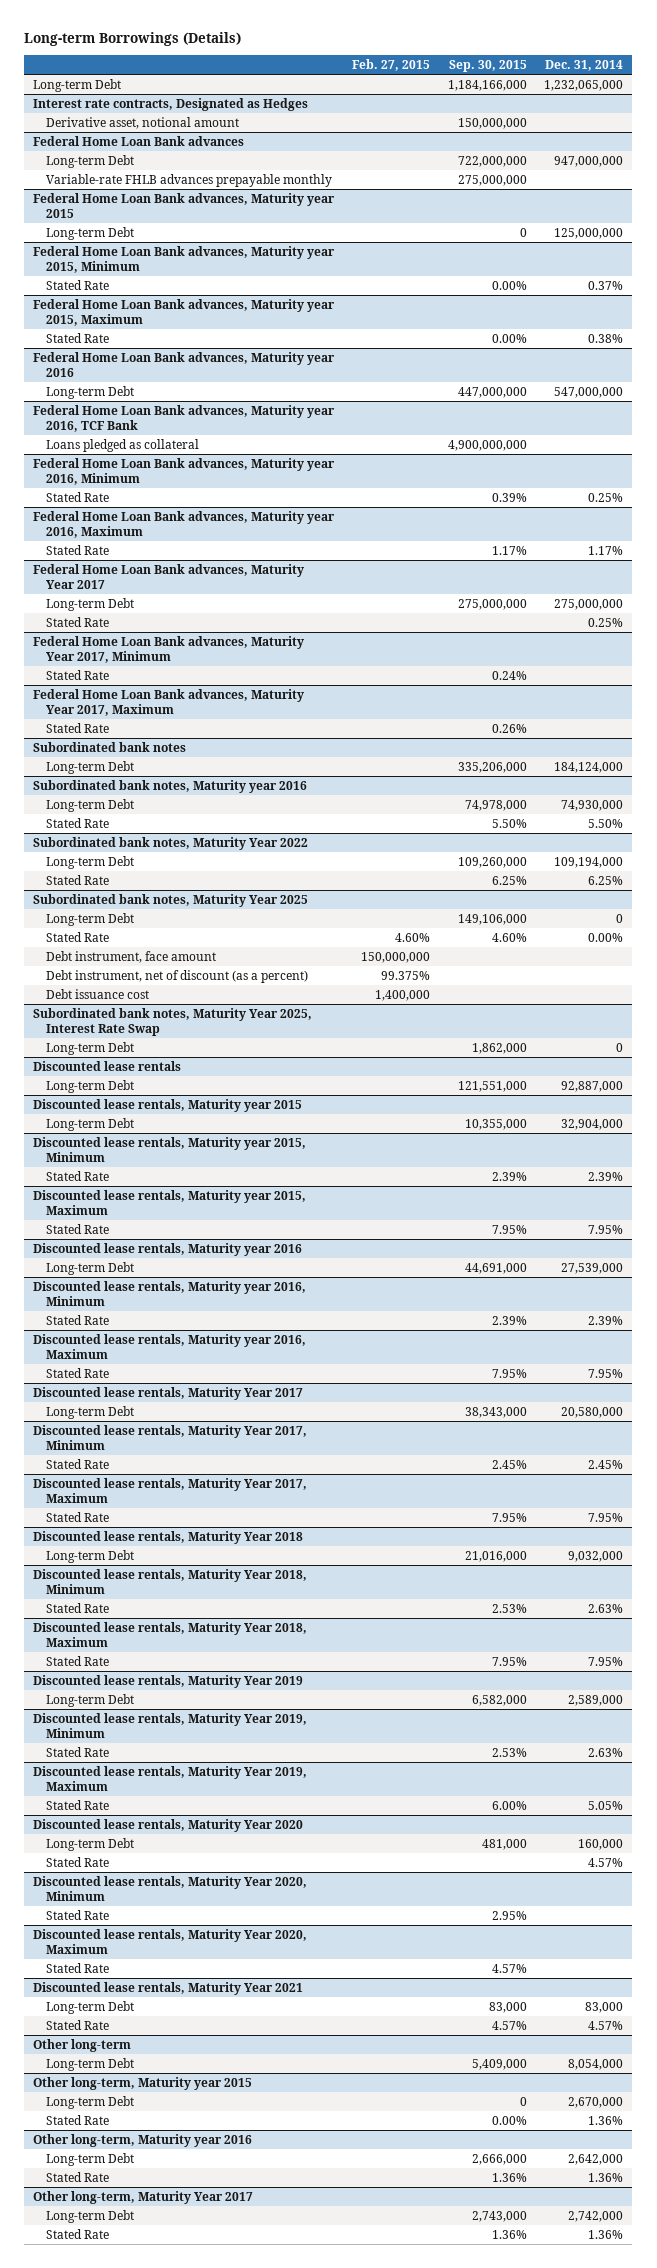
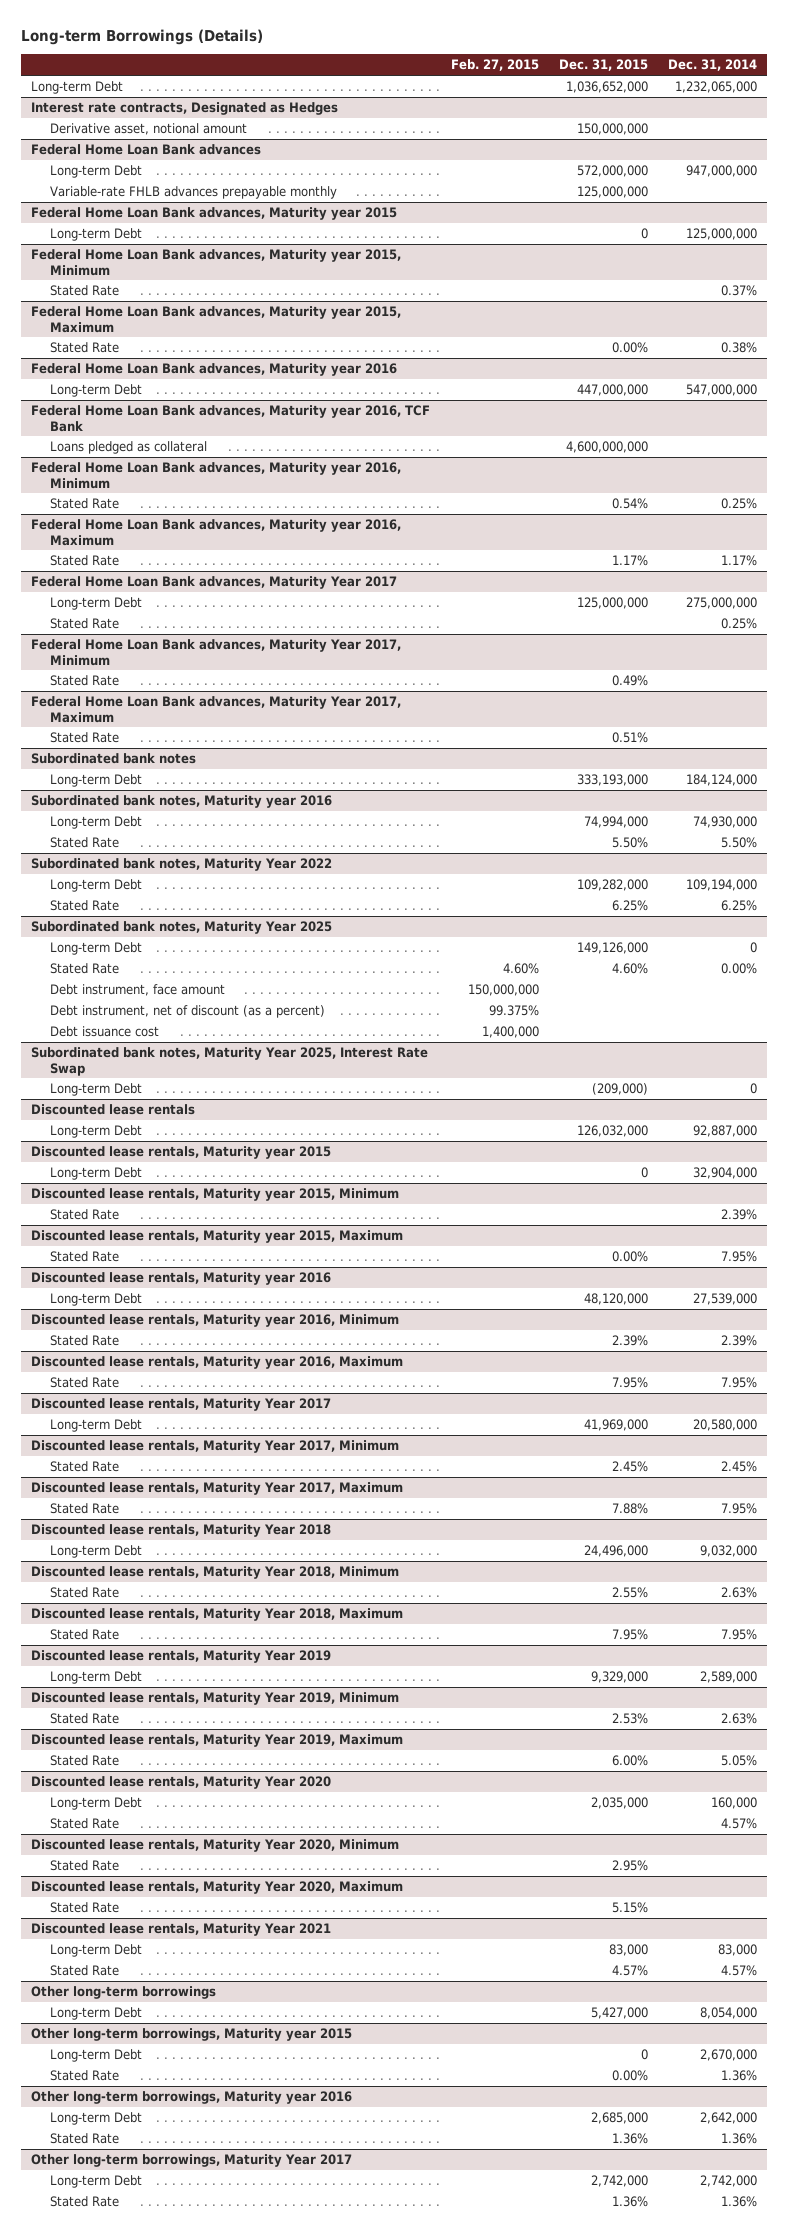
- | Feb. 27, 2015 | Sep. 30, 2015 | Dec. 31, 2014
+ | Feb. 27, 2015 | Dec. 31, 2015 | Dec. 31, 2014
- Other long-term
+ Other long-term borrowings
- Other long-term, Maturity year 2015
+ Other long-term borrowings, Maturity year 2015
- Other long-term, Maturity year 2016
+ Other long-term borrowings, Maturity year 2016
- Other long-term, Maturity Year 2017
+ Other long-term borrowings, Maturity Year 2017

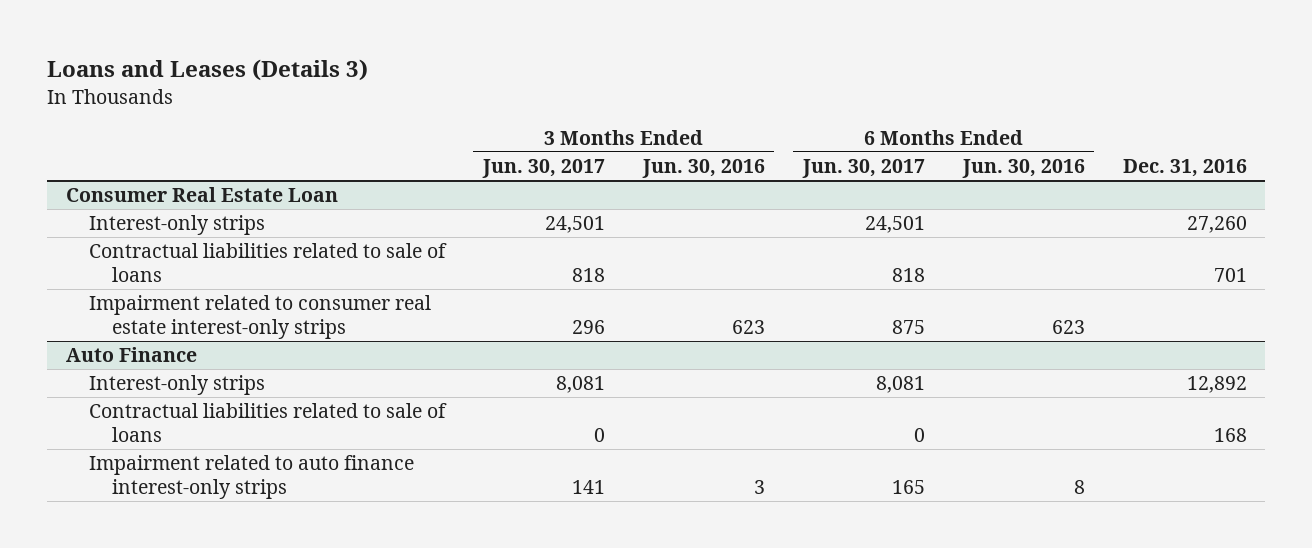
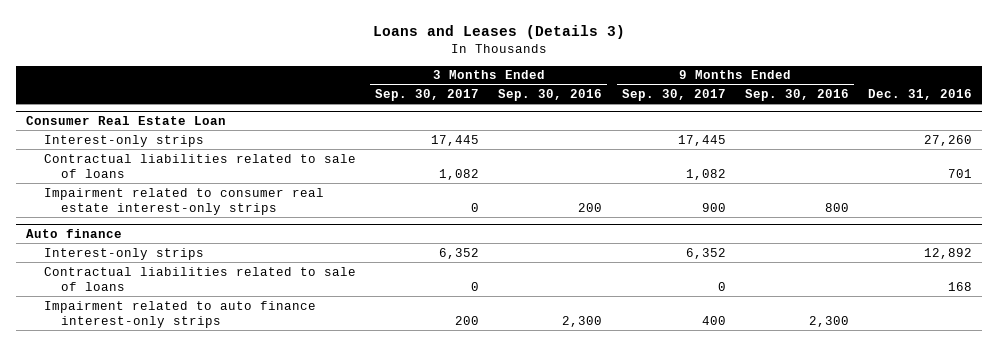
- | 3 Months Ended Jun. 30, 2017 | 3 Months Ended Jun. 30, 2016 | 6 Months Ended Jun. 30, 2017 | 6 Months Ended Jun. 30, 2016 | Dec. 31, 2016
+ | 3 Months Ended Sep. 30, 2017 | 3 Months Ended Sep. 30, 2016 | 9 Months Ended Sep. 30, 2017 | 9 Months Ended Sep. 30, 2016 | Dec. 31, 2016
- Auto Finance
+ Auto finance

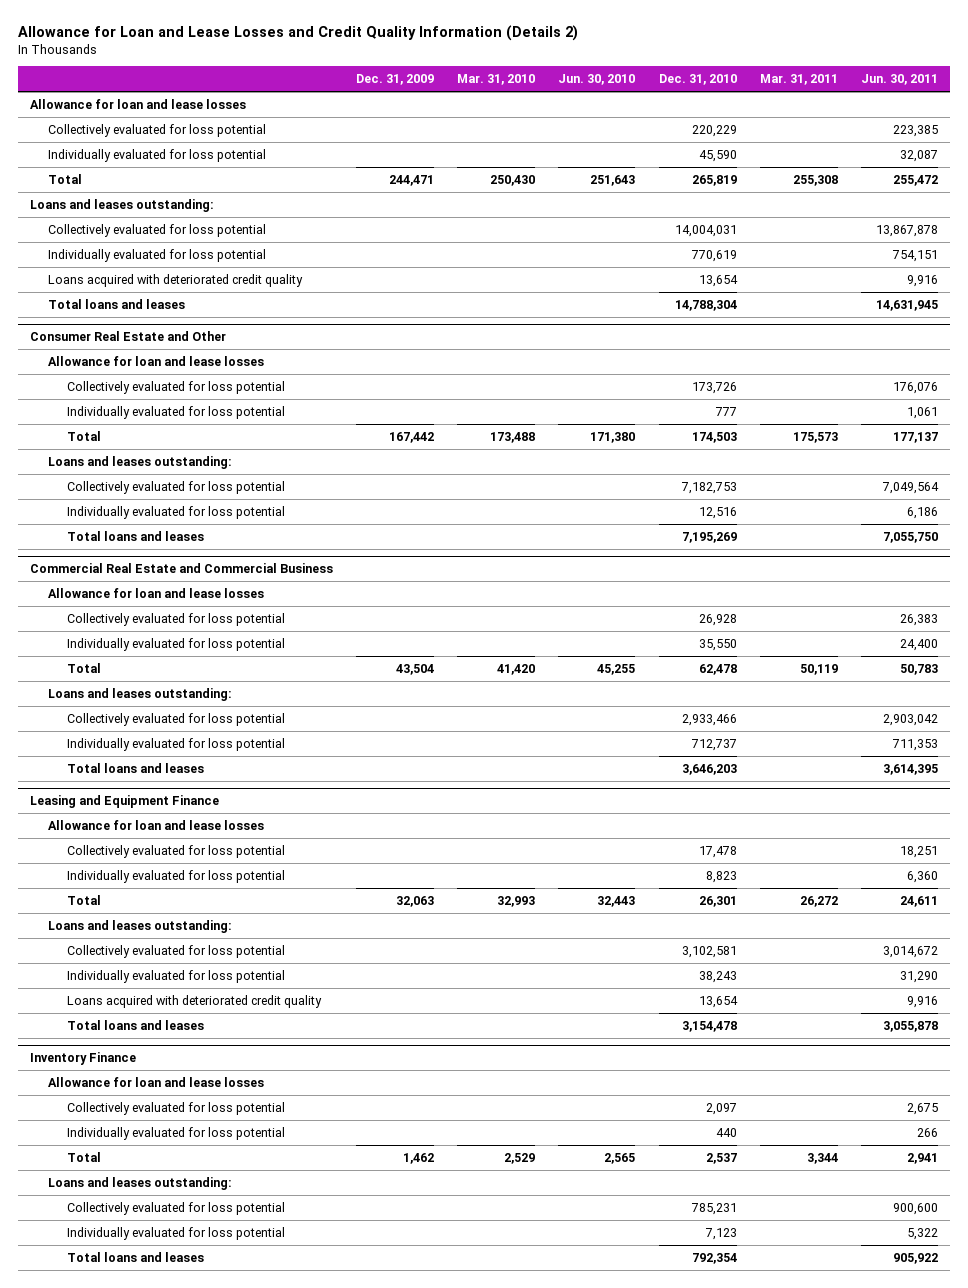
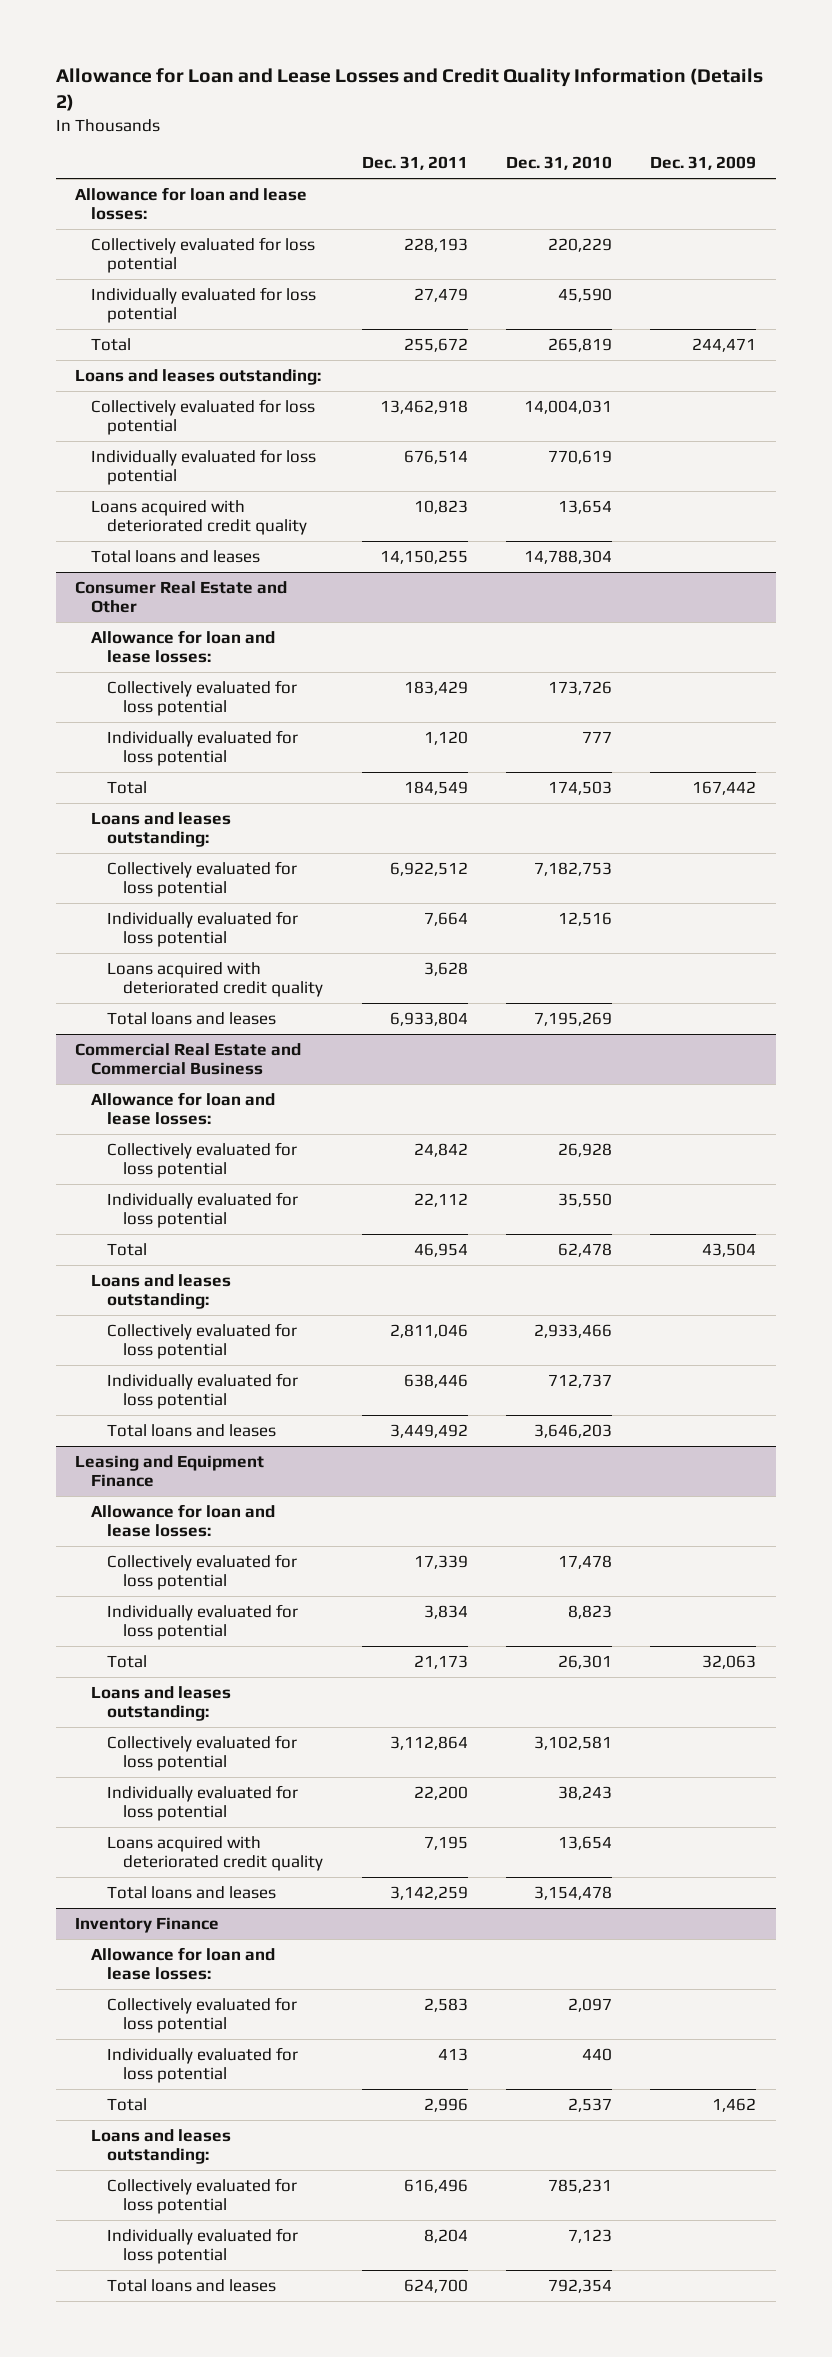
- | Dec. 31, 2009 | Mar. 31, 2010 | Jun. 30, 2010 | Dec. 31, 2010 | Mar. 31, 2011 | Jun. 30, 2011
+ | Dec. 31, 2011 | Dec. 31, 2010 | Dec. 31, 2009
- Allowance for loan and lease losses
+ Allowance for loan and lease losses:
@ Consumer Real Estate and Other
- Allowance for loan and lease losses
+ Allowance for loan and lease losses:
+ Loans acquired with deteriorated credit quality | 3,628 | |
@ Commercial Real Estate and Commercial Business
- Allowance for loan and lease losses
+ Allowance for loan and lease losses:
@ Leasing and Equipment Finance
- Allowance for loan and lease losses
+ Allowance for loan and lease losses:
@ Inventory Finance
- Allowance for loan and lease losses
+ Allowance for loan and lease losses:

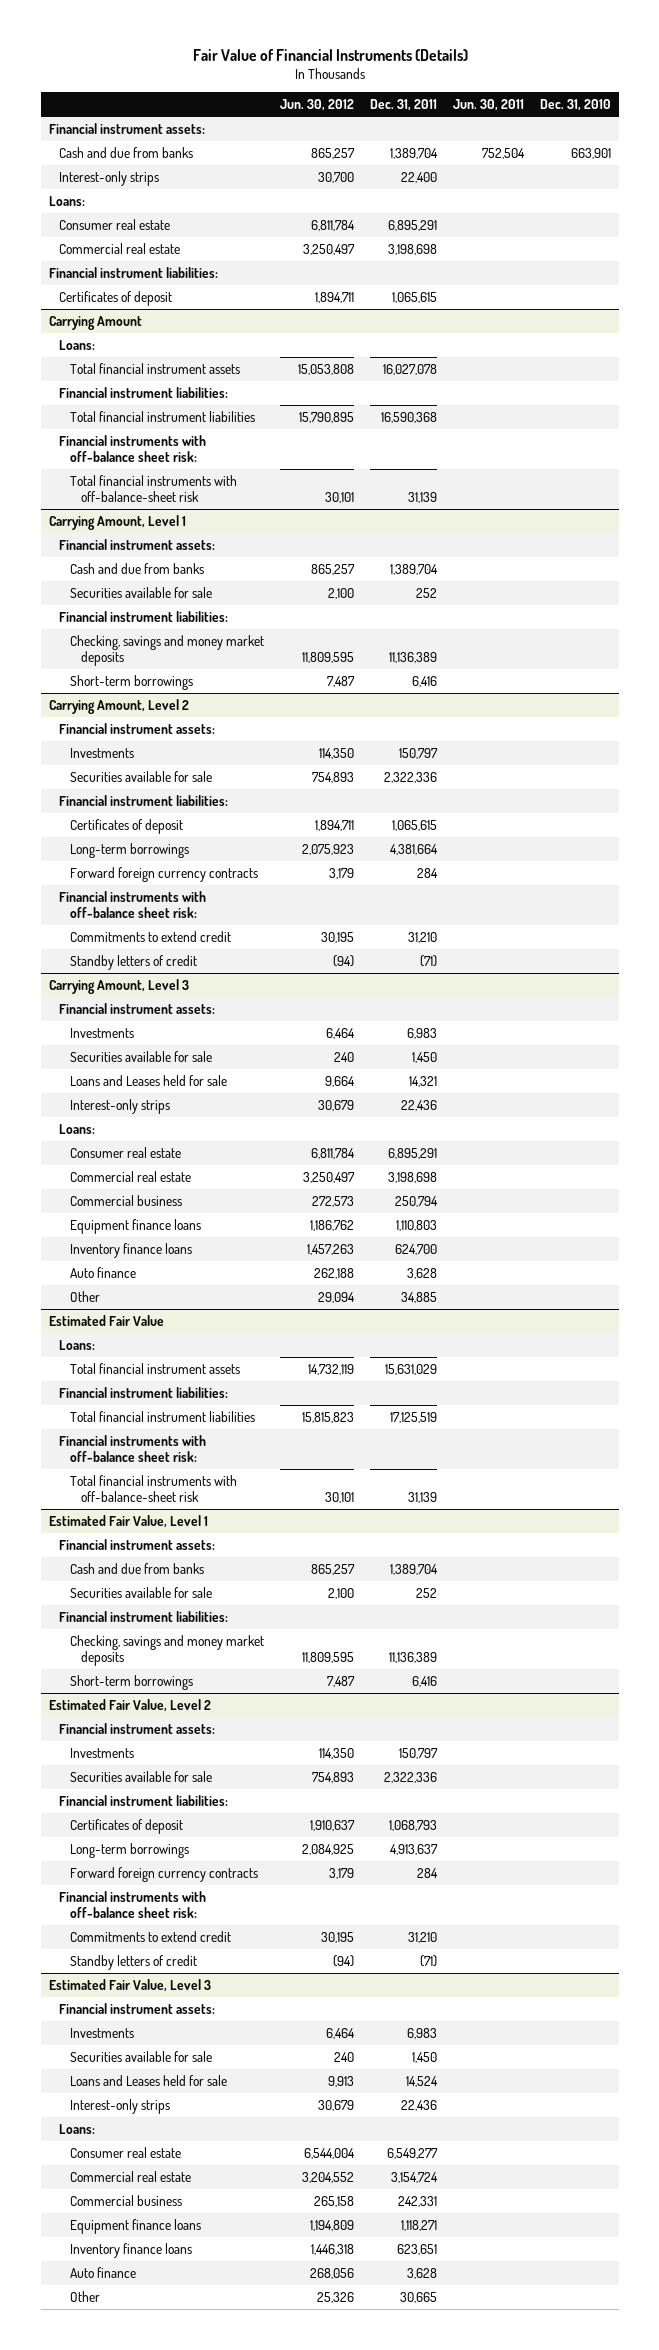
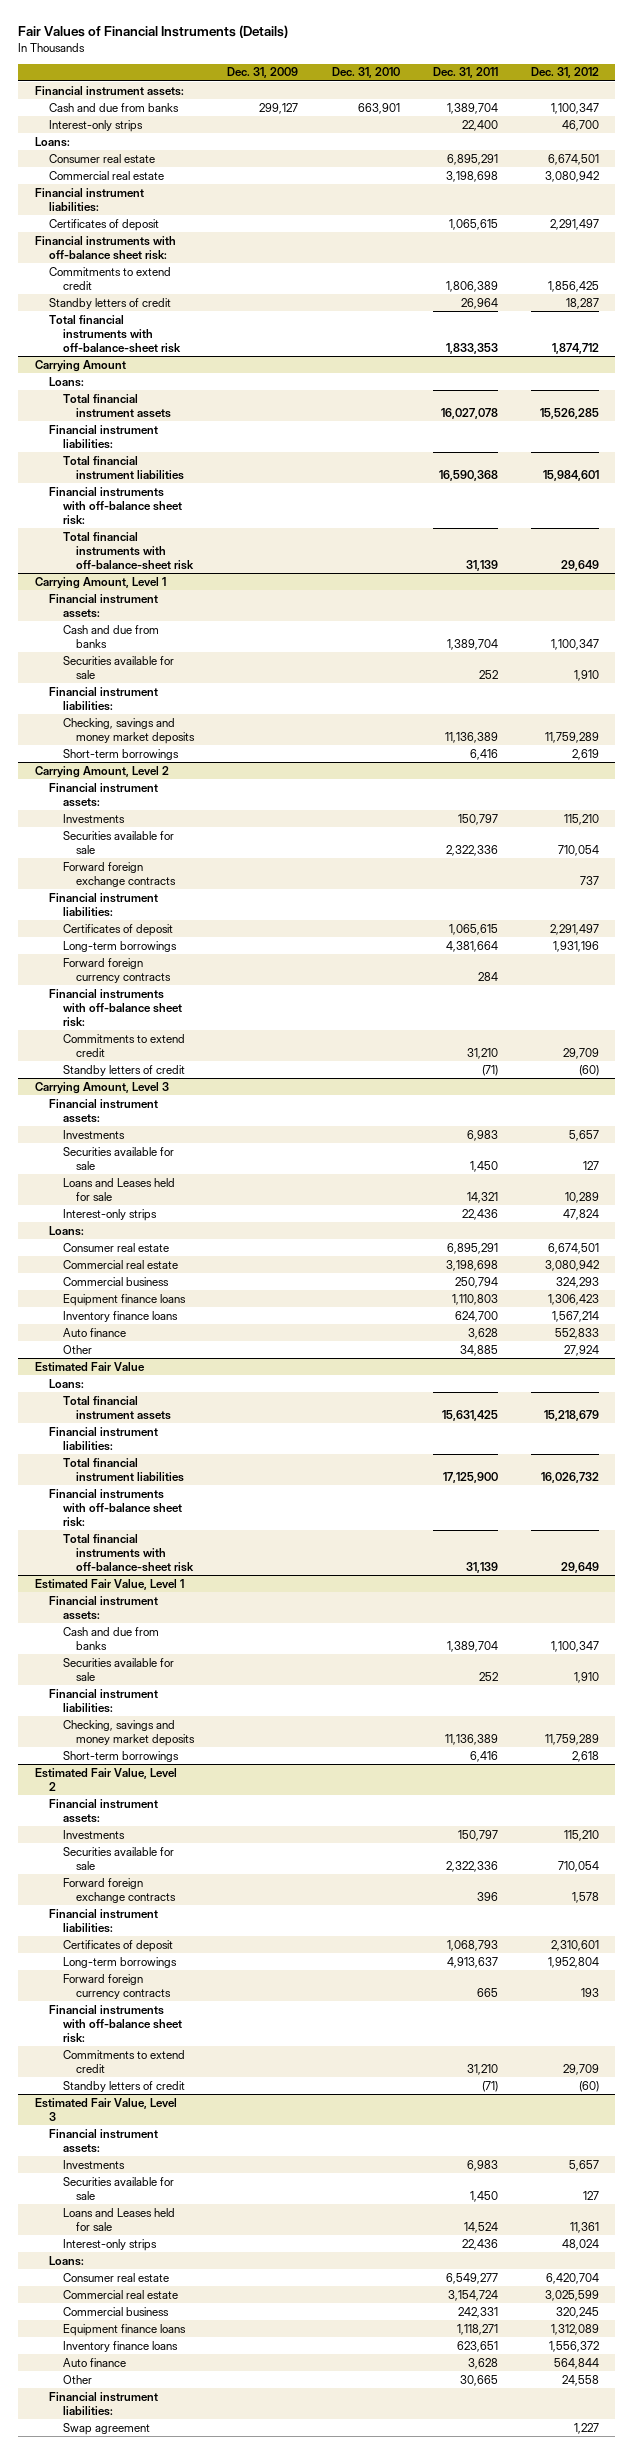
- Fair Value of Financial Instruments (Details)
+ Fair Values of Financial Instruments (Details)
- | Jun. 30, 2012 | Dec. 31, 2011 | Jun. 30, 2011 | Dec. 31, 2010
+ | Dec. 31, 2009 | Dec. 31, 2010 | Dec. 31, 2011 | Dec. 31, 2012
+ Financial instruments with off-balance sheet risk:
+ Commitments to extend credit | | | 1,806,389 | 1,856,425
+ Standby letters of credit | | | 26,964 | 18,287
+ Total financial instruments with off-balance-sheet risk | | | 1,833,353 | 1,874,712
@ Carrying Amount, Level 2
+ Forward foreign exchange contracts | | | | 737
@ Estimated Fair Value
- Total financial instrument assets | 14,732,119 | 15,631,029 | |
+ Total financial instrument assets | | | 15,631,425 | 15,218,679
- Total financial instrument liabilities | 15,815,823 | 17,125,519 | |
+ Total financial instrument liabilities | | | 17,125,900 | 16,026,732
@ Estimated Fair Value, Level 2
+ Forward foreign exchange contracts | | | 396 | 1,578
- Forward foreign currency contracts | 3,179 | 284 | |
+ Forward foreign currency contracts | | | 665 | 193
@ Estimated Fair Value, Level 3
+ Financial instrument liabilities:
+ Swap agreement | | | | 1,227

